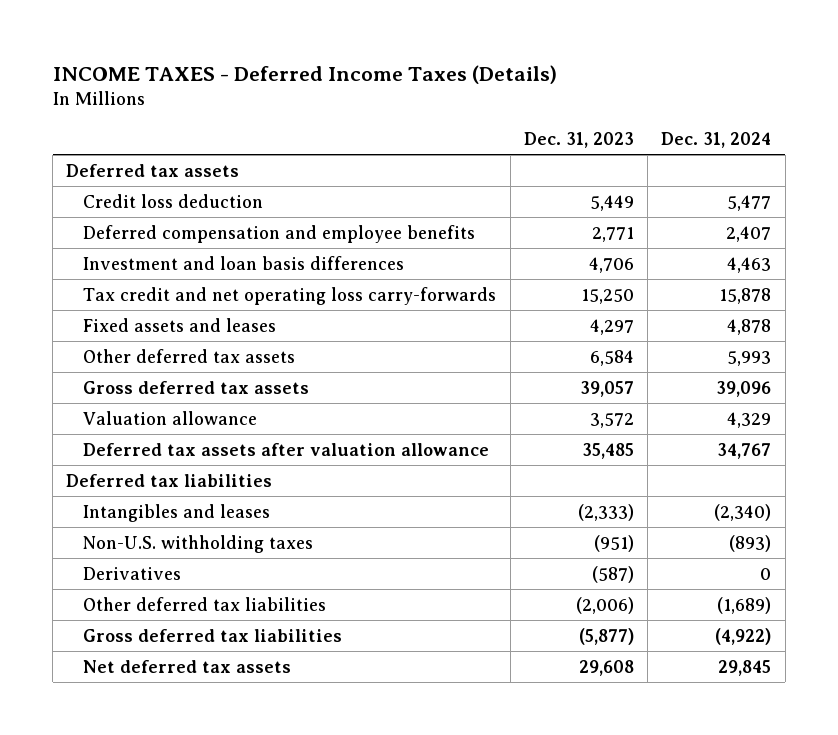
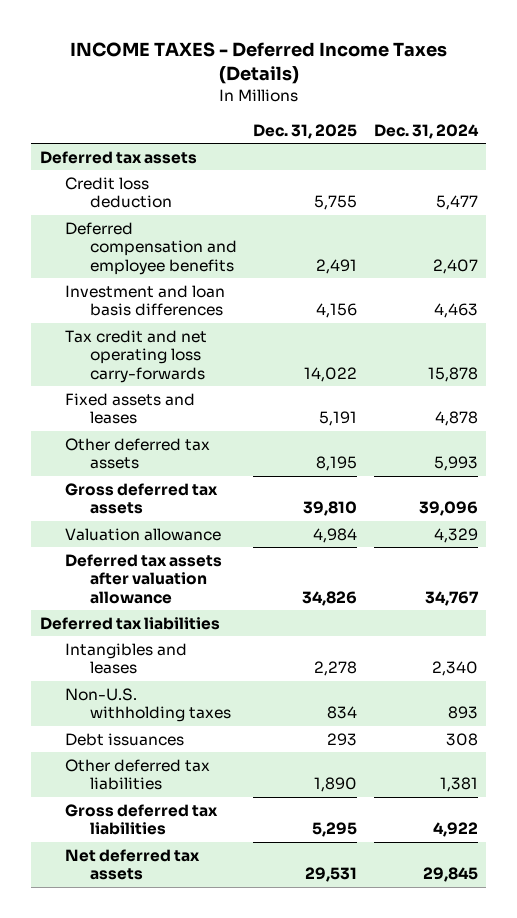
- | Dec. 31, 2023 | Dec. 31, 2024
+ | Dec. 31, 2025 | Dec. 31, 2024
- Intangibles and leases | (2,333) | (2,340)
- Non-U.S. withholding taxes | (951) | (893)
- Derivatives | (587) | 0
- Other deferred tax liabilities | (2,006) | (1,689)
- Gross deferred tax liabilities | (5,877) | (4,922)
+ Intangibles and leases | 2,278 | 2,340
+ Non-U.S. withholding taxes | 834 | 893
+ Debt issuances | 293 | 308
+ Other deferred tax liabilities | 1,890 | 1,381
+ Gross deferred tax liabilities | 5,295 | 4,922

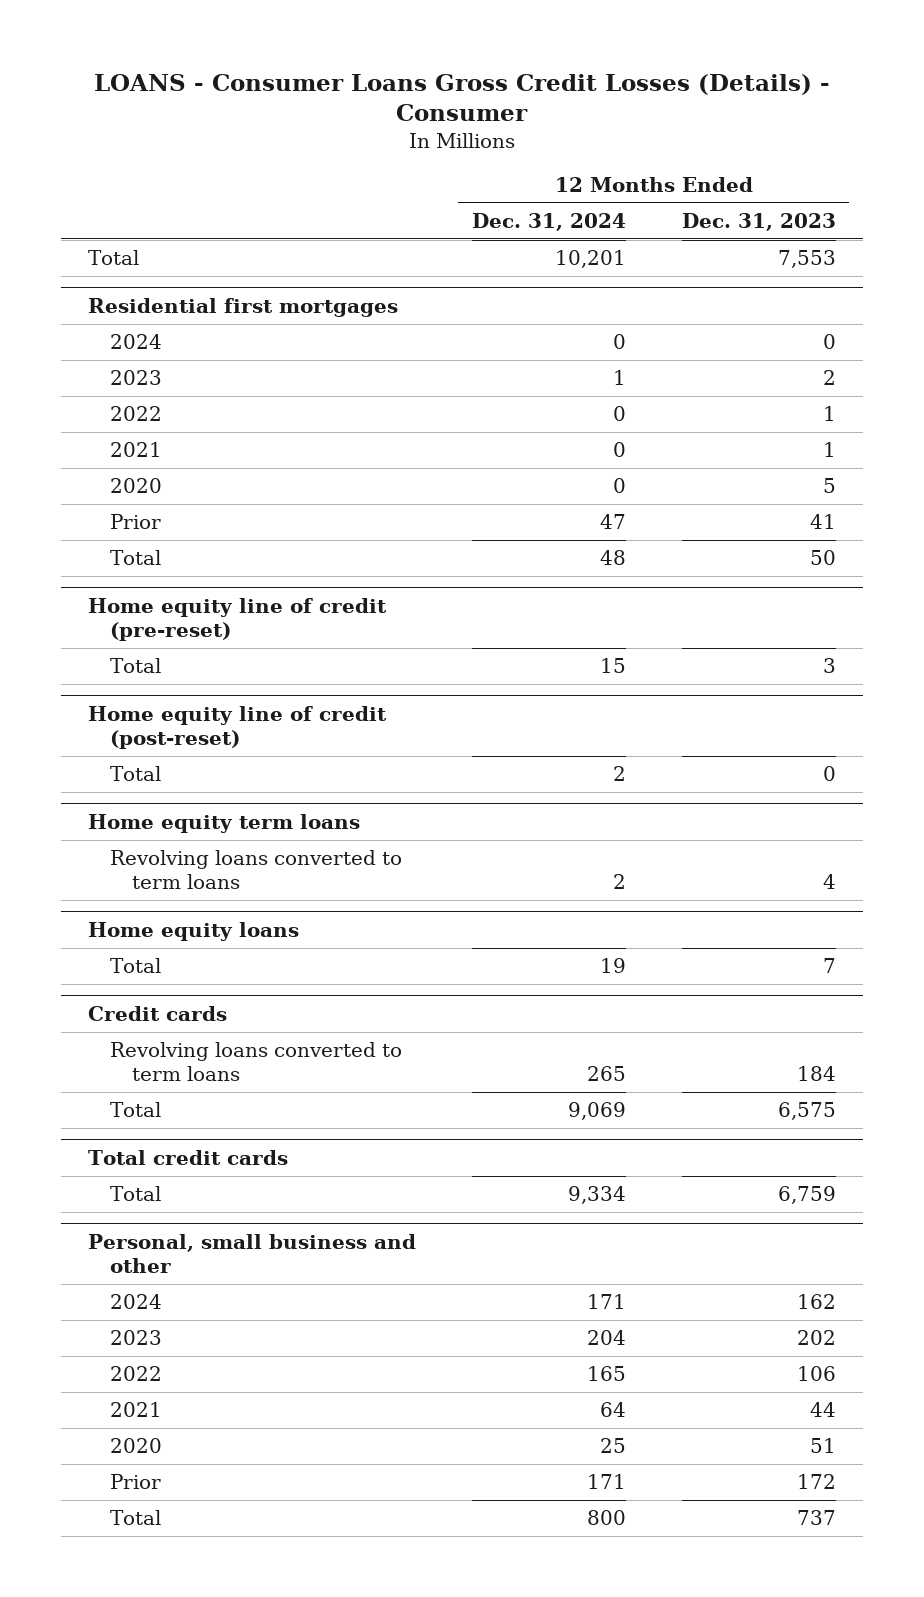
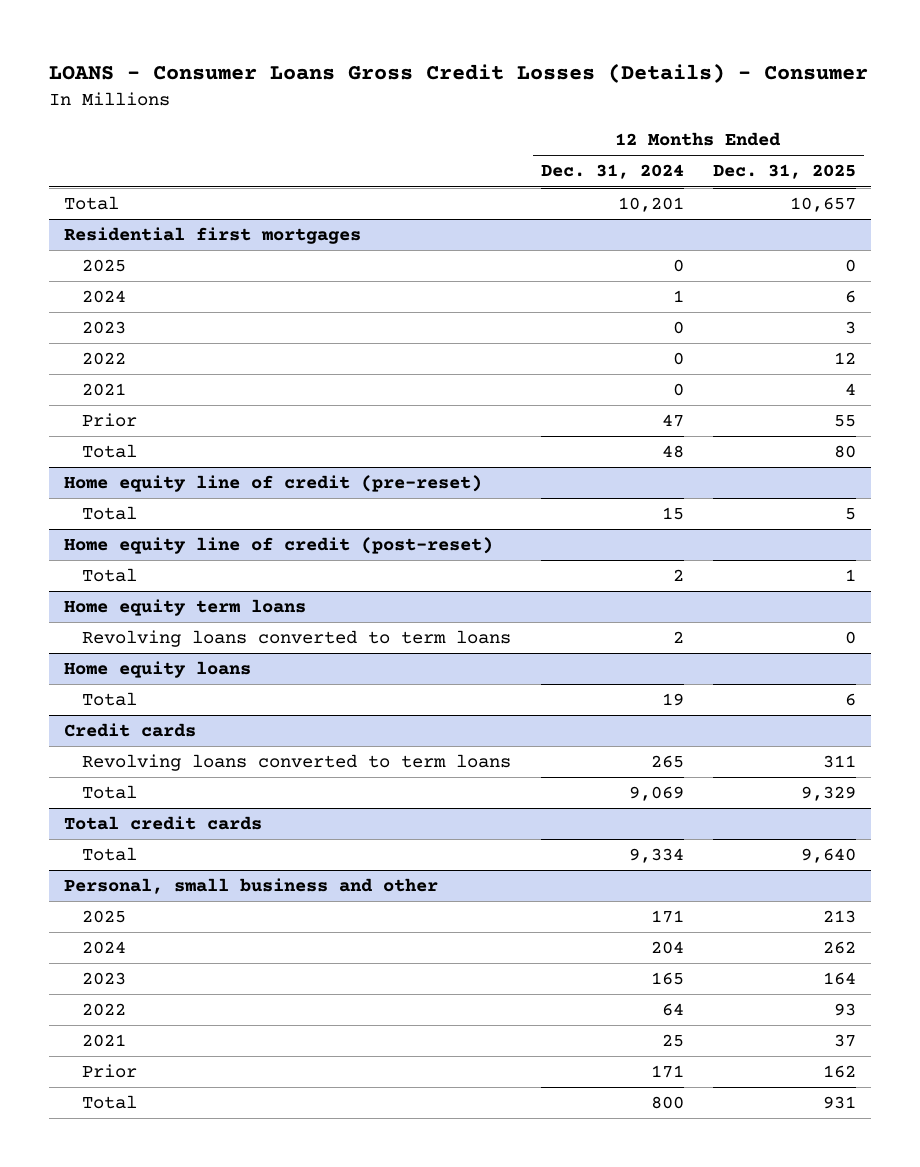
- | 12 Months Ended Dec. 31, 2024 | 12 Months Ended Dec. 31, 2023
+ | 12 Months Ended Dec. 31, 2024 | 12 Months Ended Dec. 31, 2025
@ Residential first mortgages
- 2024 | 0 | 0
- 2023 | 1 | 2
+ 2025 | 0 | 0
+ 2024 | 1 | 6
+ 2023 | 0 | 3
- 2020 | 0 | 5
@ Personal, small business and other
- 2024 | 171 | 162
- 2023 | 204 | 202
- 2022 | 165 | 106
- 2021 | 64 | 44
- 2020 | 25 | 51
+ 2025 | 171 | 213
+ 2024 | 204 | 262
+ 2023 | 165 | 164
+ 2022 | 64 | 93
+ 2021 | 25 | 37

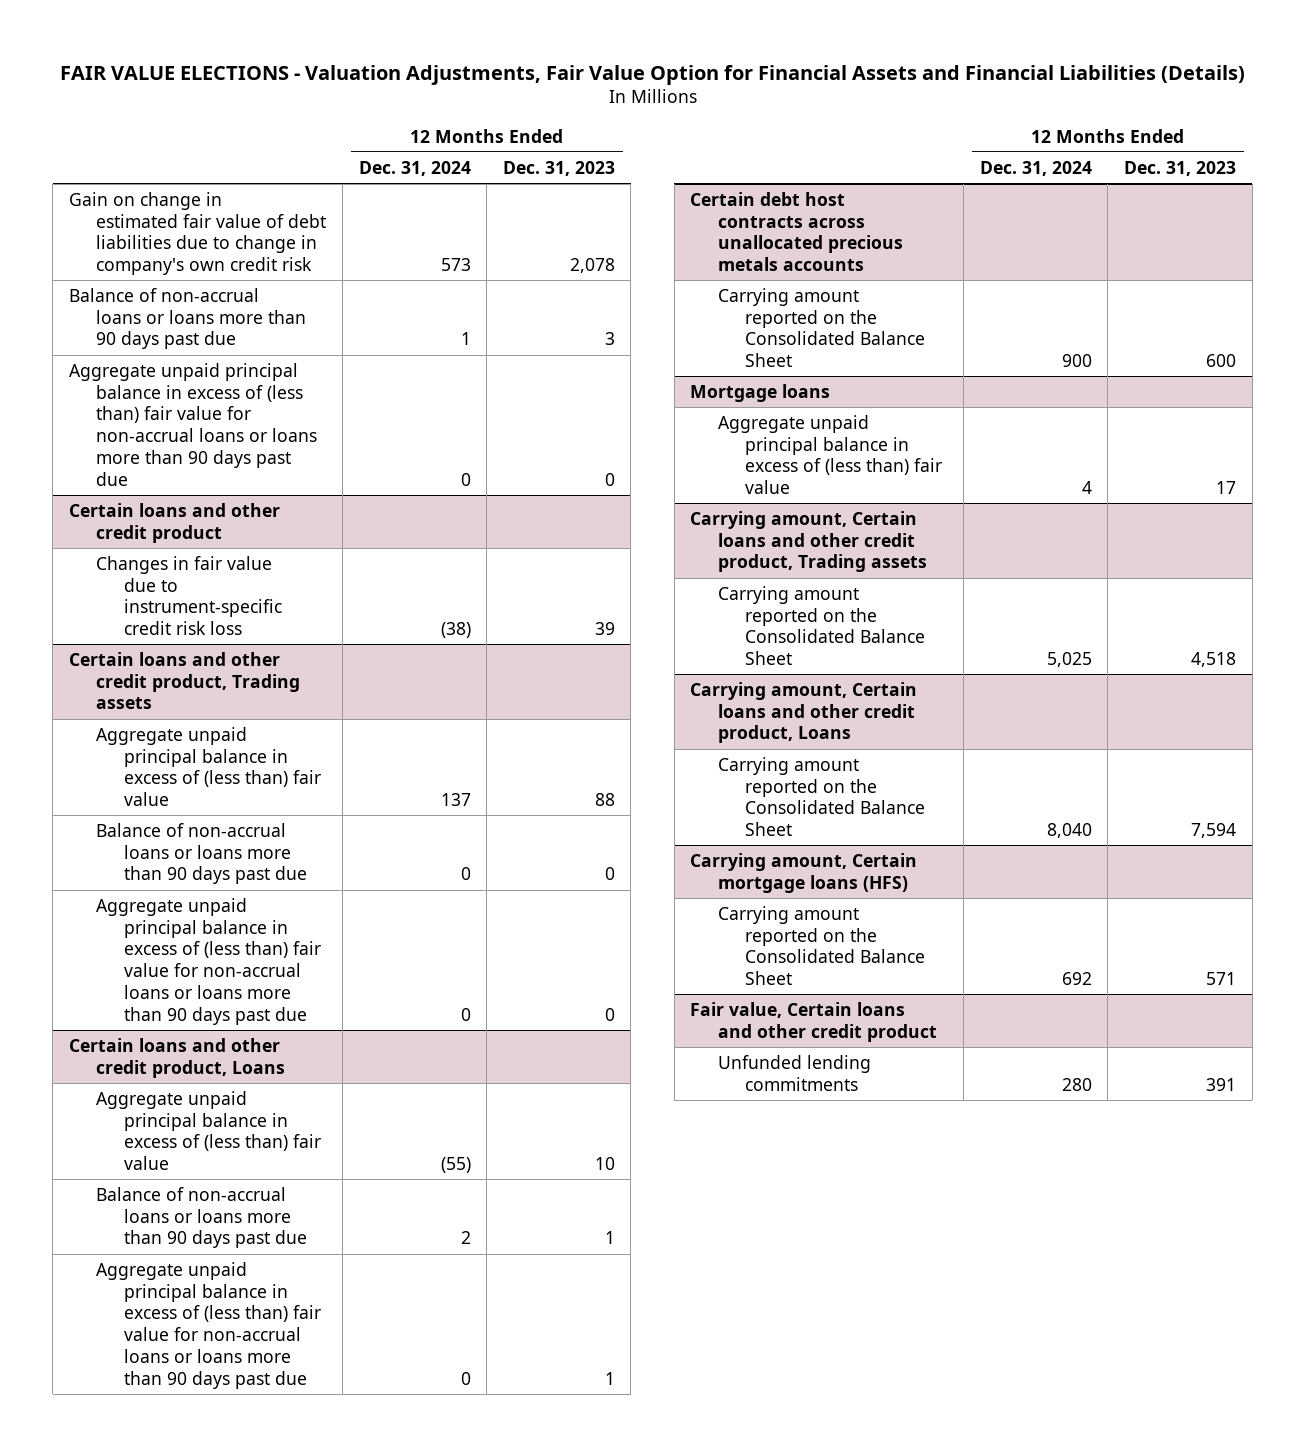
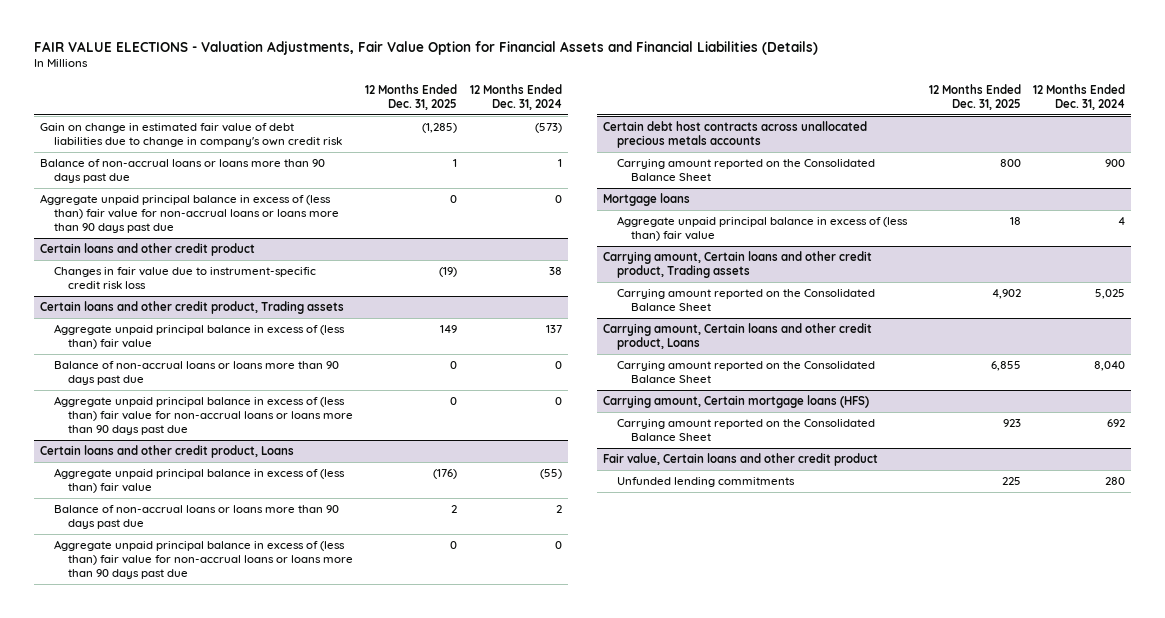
- | 12 Months Ended Dec. 31, 2024 | 12 Months Ended Dec. 31, 2023
+ | 12 Months Ended Dec. 31, 2025 | 12 Months Ended Dec. 31, 2024
- Gain on change in estimated fair value of debt liabilities due to change in company's own credit risk | 573 | 2,078
+ Gain on change in estimated fair value of debt liabilities due to change in company's own credit risk | (1,285) | (573)
@ Certain loans and other credit product
- Changes in fair value due to instrument-specific credit risk loss | (38) | 39
+ Changes in fair value due to instrument-specific credit risk loss | (19) | 38

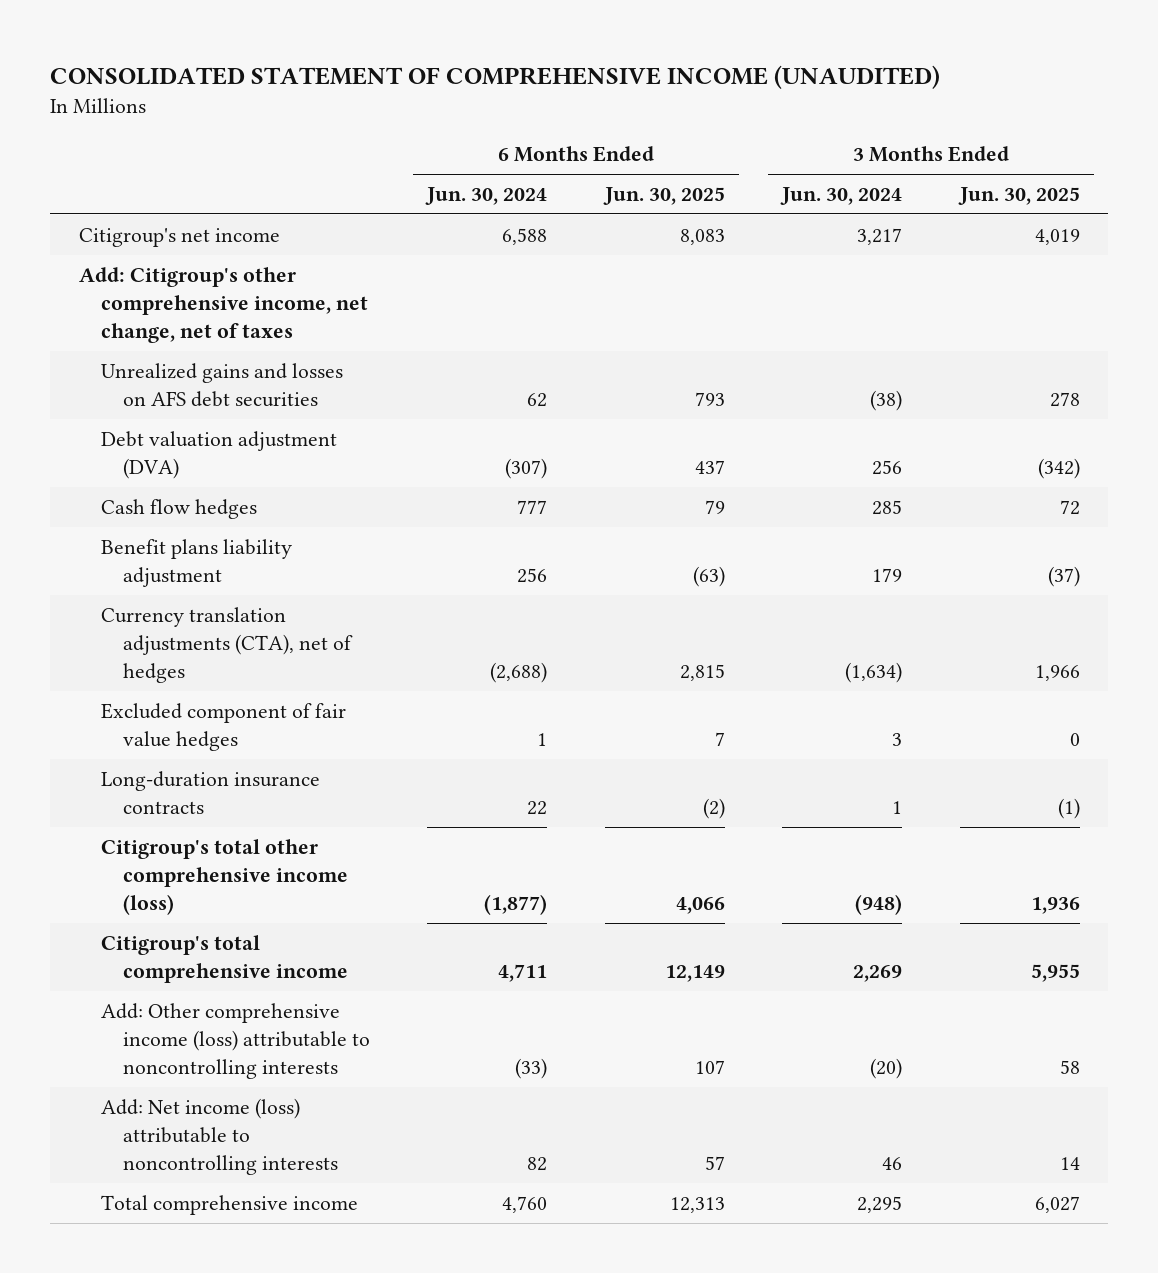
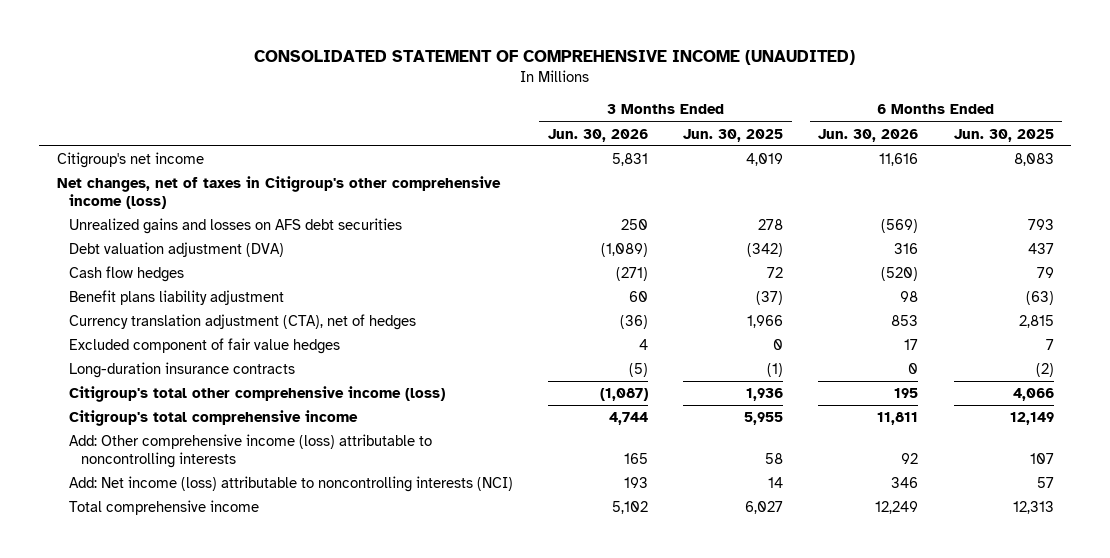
- | 6 Months Ended Jun. 30, 2024 | 6 Months Ended Jun. 30, 2025 | 3 Months Ended Jun. 30, 2024 | 3 Months Ended Jun. 30, 2025
+ | 3 Months Ended Jun. 30, 2026 | 3 Months Ended Jun. 30, 2025 | 6 Months Ended Jun. 30, 2026 | 6 Months Ended Jun. 30, 2025
- Add: Citigroup's other comprehensive income, net change, net of taxes
+ Net changes, net of taxes in Citigroup's other comprehensive income (loss)
- Currency translation adjustments (CTA), net of hedges | (2,688) | 2,815 | (1,634) | 1,966
+ Currency translation adjustment (CTA), net of hedges | (36) | 1,966 | 853 | 2,815
- Add: Net income (loss) attributable to noncontrolling interests | 82 | 57 | 46 | 14
+ Add: Net income (loss) attributable to noncontrolling interests (NCI) | 193 | 14 | 346 | 57

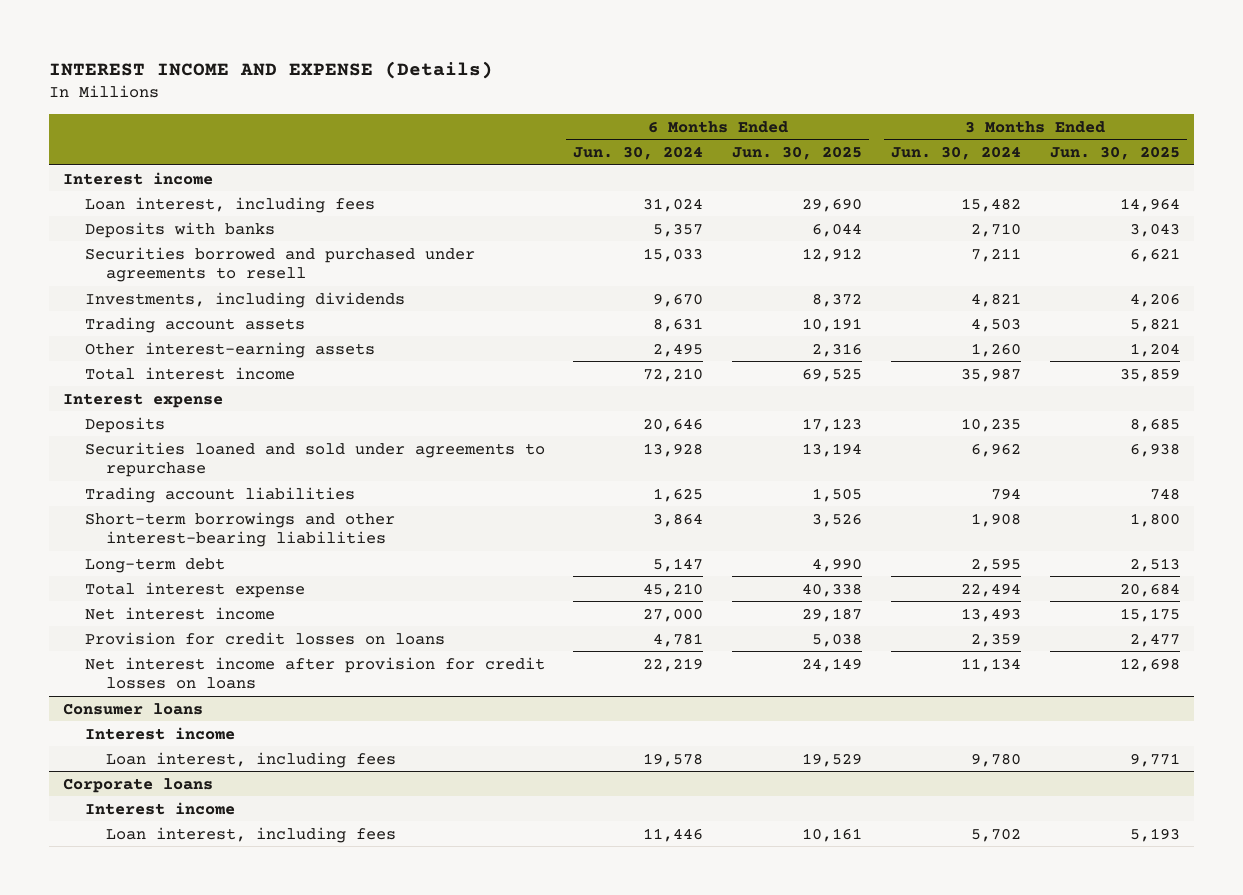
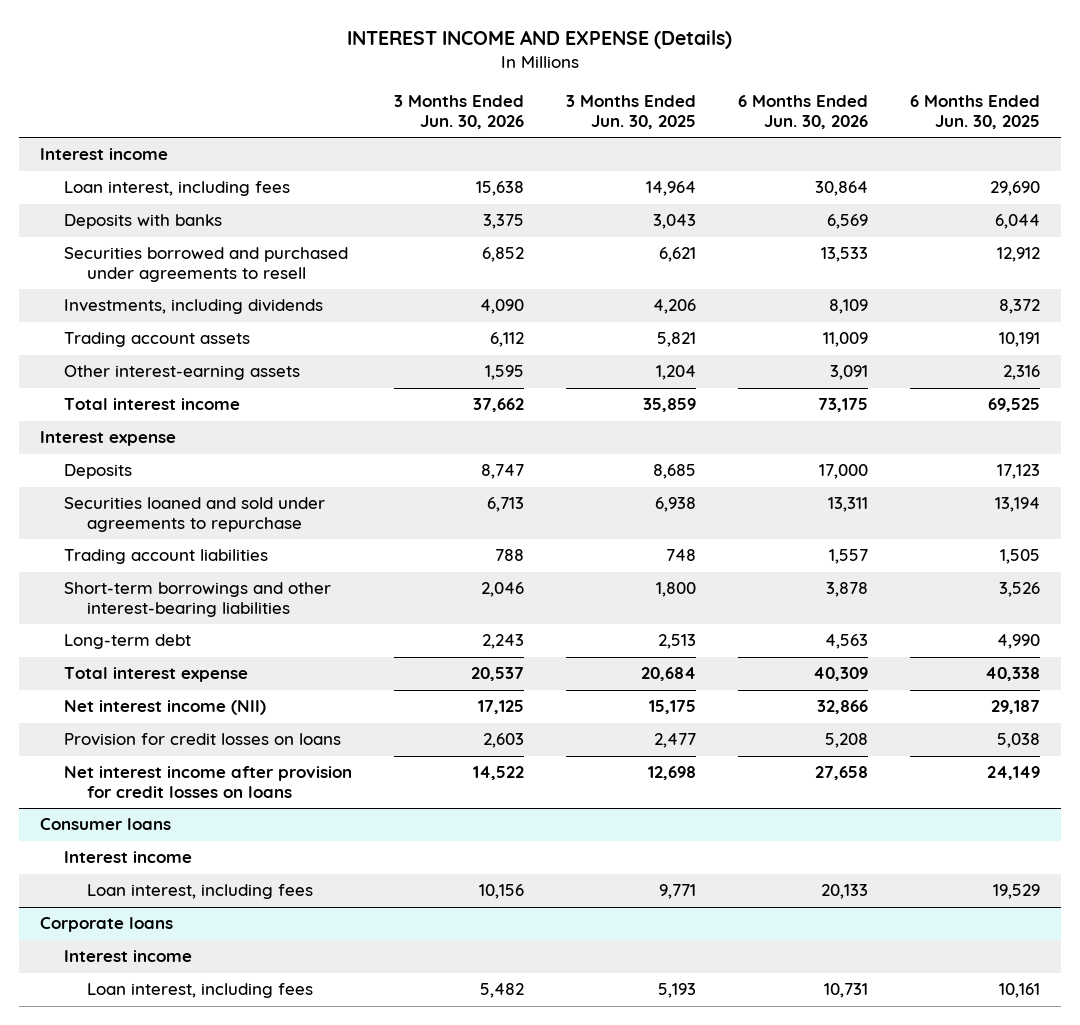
- | 6 Months Ended Jun. 30, 2024 | 6 Months Ended Jun. 30, 2025 | 3 Months Ended Jun. 30, 2024 | 3 Months Ended Jun. 30, 2025
+ | 3 Months Ended Jun. 30, 2026 | 3 Months Ended Jun. 30, 2025 | 6 Months Ended Jun. 30, 2026 | 6 Months Ended Jun. 30, 2025
- Net interest income | 27,000 | 29,187 | 13,493 | 15,175
+ Net interest income (NII) | 17,125 | 15,175 | 32,866 | 29,187

